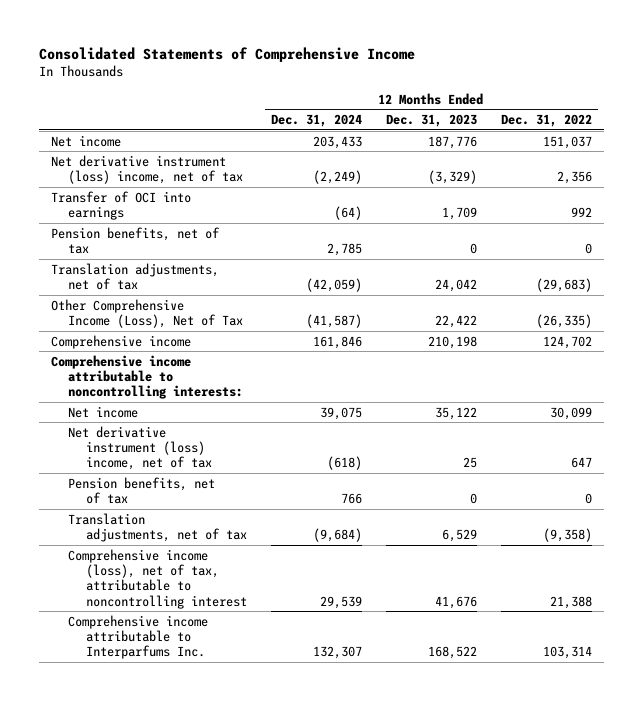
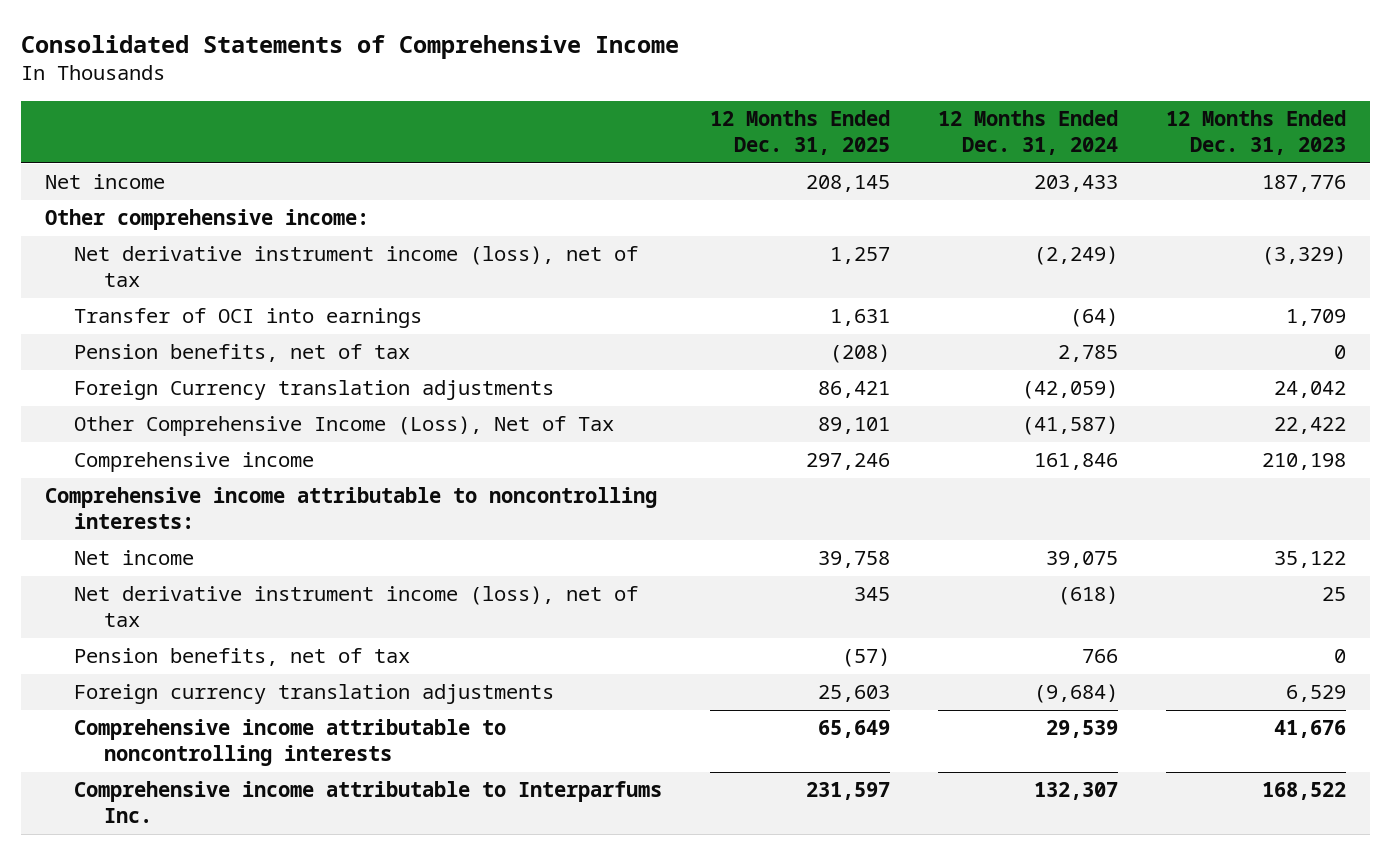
- | 12 Months Ended Dec. 31, 2024 | 12 Months Ended Dec. 31, 2023 | 12 Months Ended Dec. 31, 2022
+ | 12 Months Ended Dec. 31, 2025 | 12 Months Ended Dec. 31, 2024 | 12 Months Ended Dec. 31, 2023
- Net derivative instrument (loss) income, net of tax | (2,249) | (3,329) | 2,356
+ Other comprehensive income:
+ Net derivative instrument income (loss), net of tax | 1,257 | (2,249) | (3,329)
- Translation adjustments, net of tax | (42,059) | 24,042 | (29,683)
+ Foreign Currency translation adjustments | 86,421 | (42,059) | 24,042
- Net derivative instrument (loss) income, net of tax | (618) | 25 | 647
+ Net derivative instrument income (loss), net of tax | 345 | (618) | 25
- Translation adjustments, net of tax | (9,684) | 6,529 | (9,358)
- Comprehensive income (loss), net of tax, attributable to noncontrolling interest | 29,539 | 41,676 | 21,388
+ Foreign currency translation adjustments | 25,603 | (9,684) | 6,529
+ Comprehensive income attributable to noncontrolling interests | 65,649 | 29,539 | 41,676

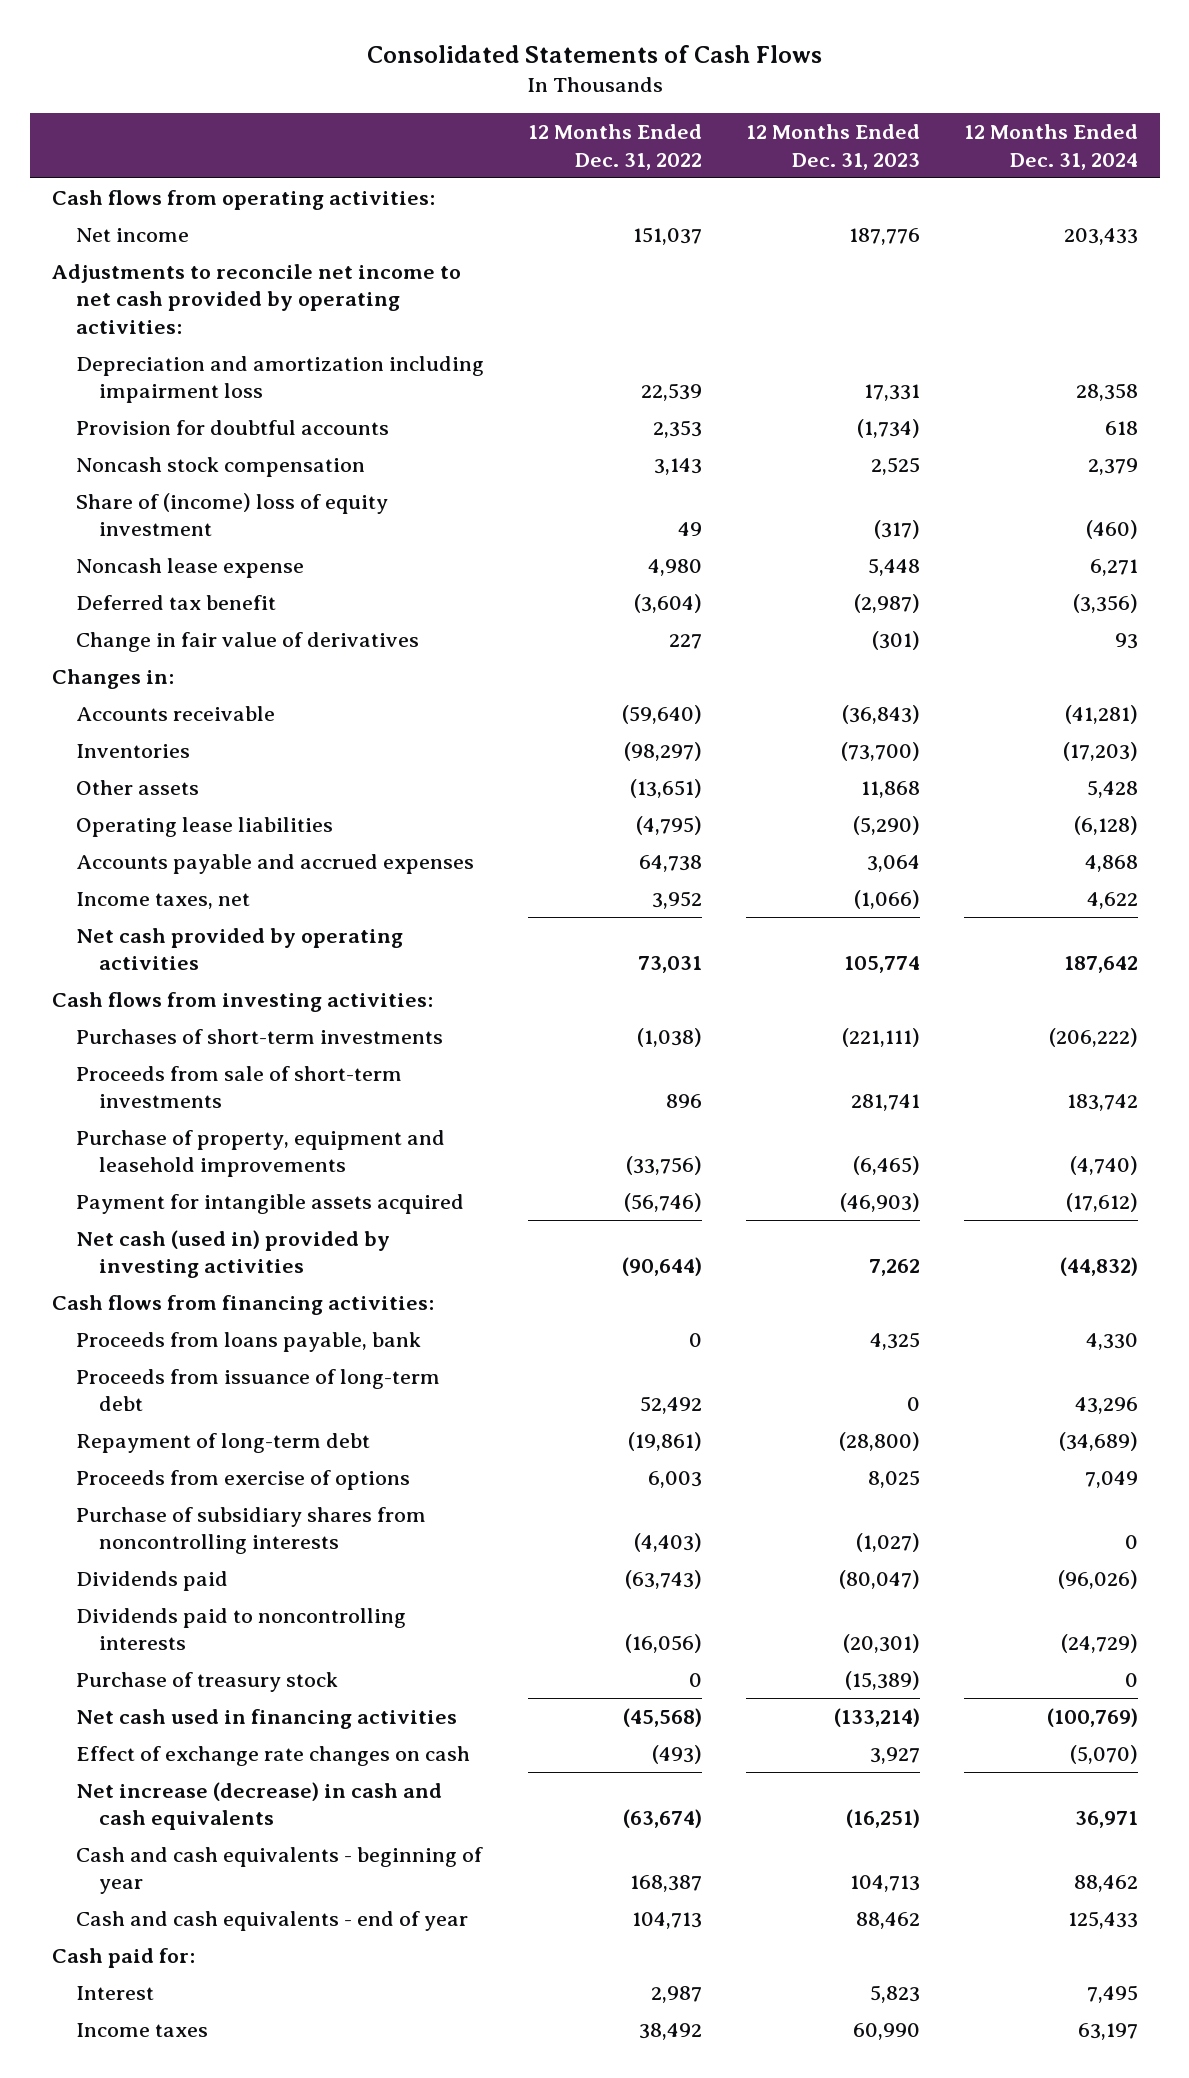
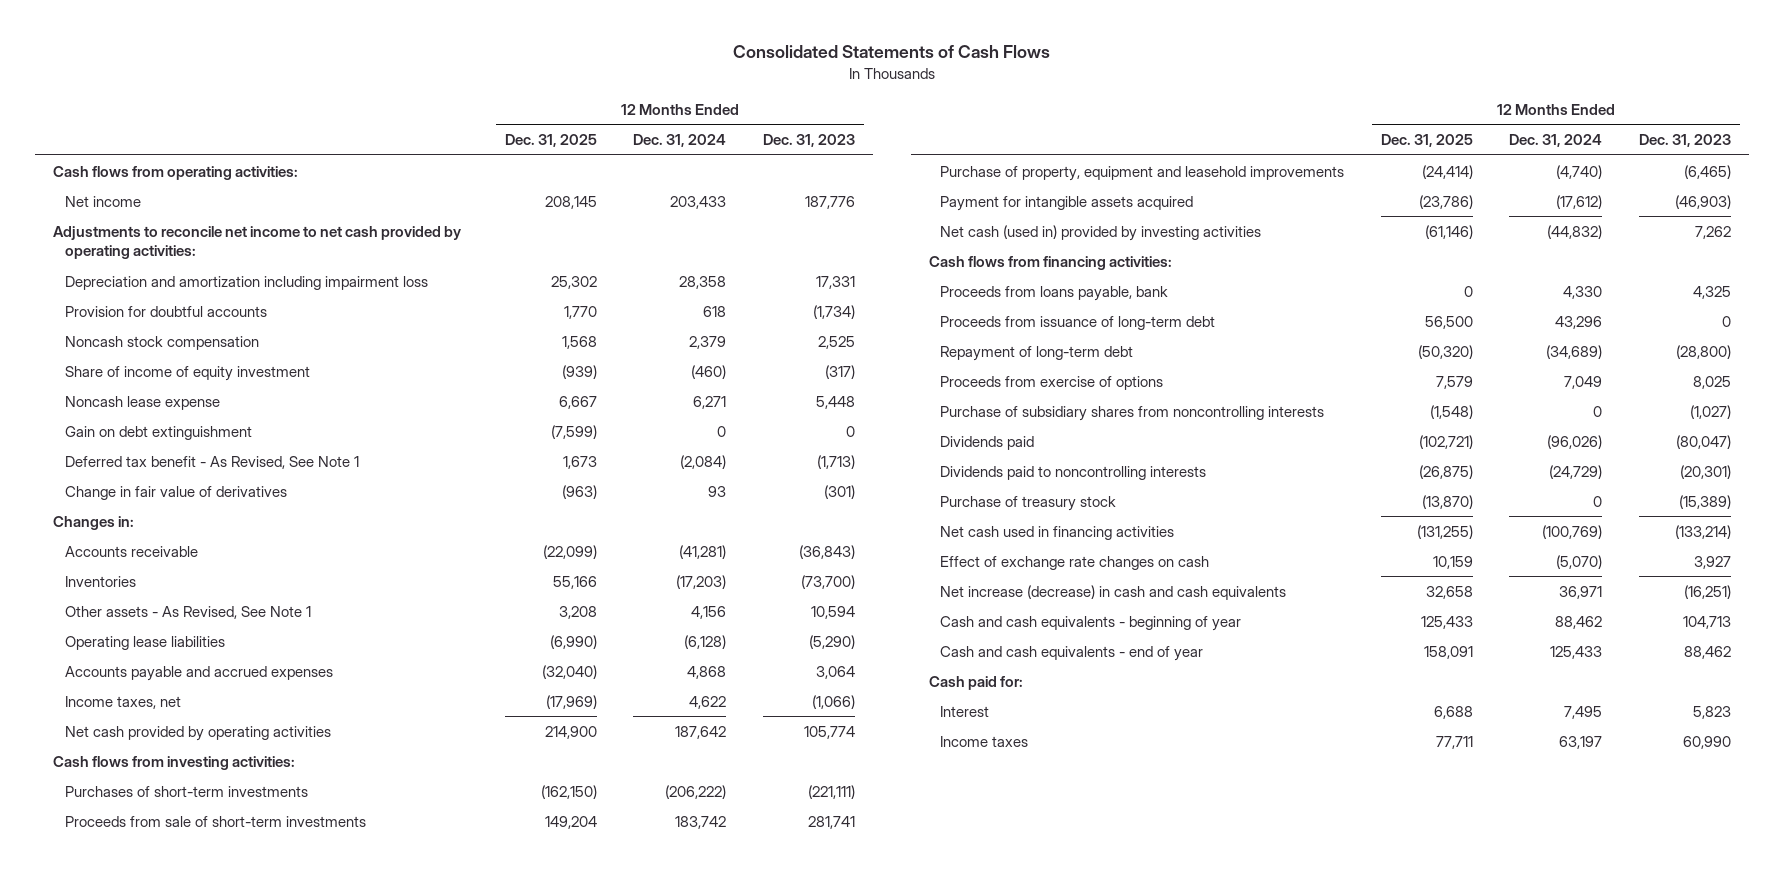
- | 12 Months Ended Dec. 31, 2022 | 12 Months Ended Dec. 31, 2023 | 12 Months Ended Dec. 31, 2024
+ | 12 Months Ended Dec. 31, 2025 | 12 Months Ended Dec. 31, 2024 | 12 Months Ended Dec. 31, 2023
- Share of (income) loss of equity investment | 49 | (317) | (460)
+ Share of income of equity investment | (939) | (460) | (317)
- Deferred tax benefit | (3,604) | (2,987) | (3,356)
+ Gain on debt extinguishment | (7,599) | 0 | 0
+ Deferred tax benefit - As Revised, See Note 1 | 1,673 | (2,084) | (1,713)
- Other assets | (13,651) | 11,868 | 5,428
+ Other assets - As Revised, See Note 1 | 3,208 | 4,156 | 10,594

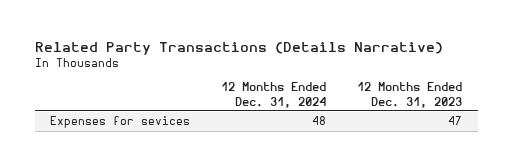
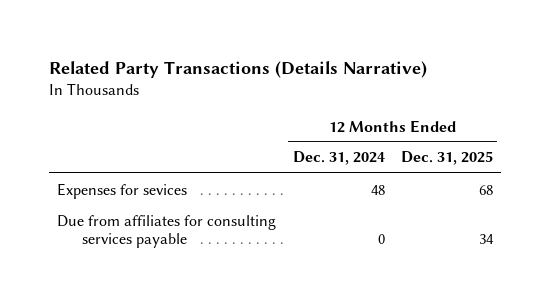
- | 12 Months Ended Dec. 31, 2024 | 12 Months Ended Dec. 31, 2023
+ | 12 Months Ended Dec. 31, 2024 | 12 Months Ended Dec. 31, 2025
+ Due from affiliates for consulting services payable | 0 | 34

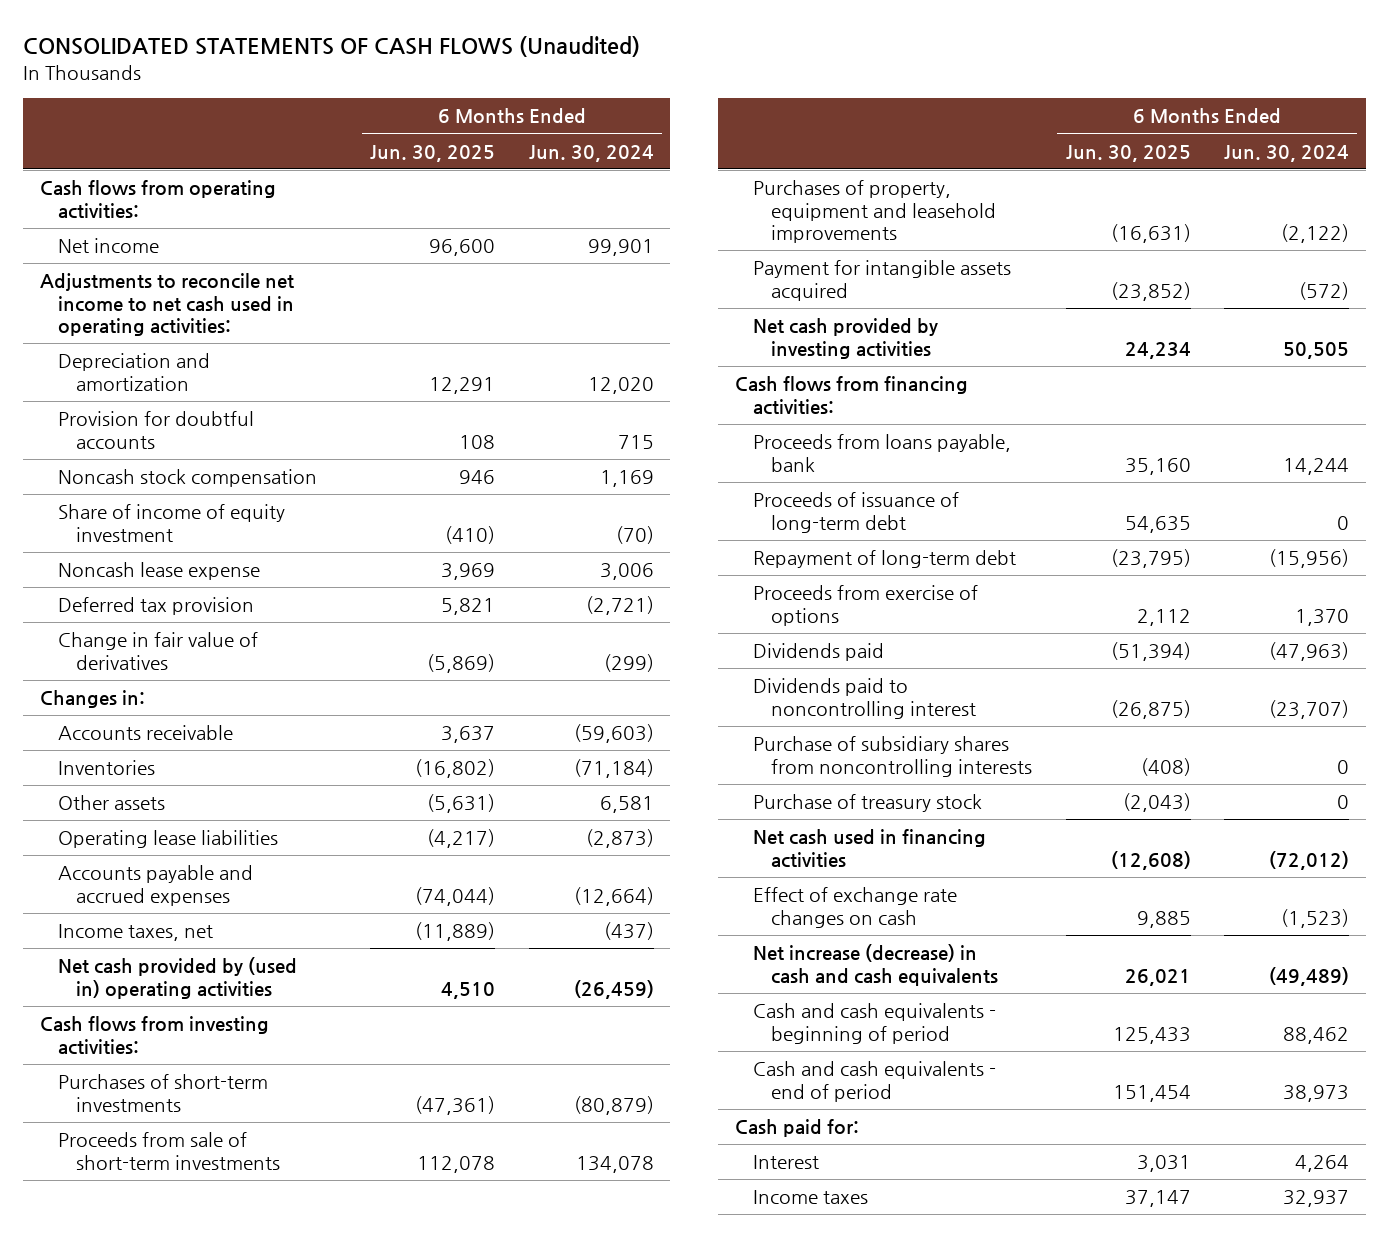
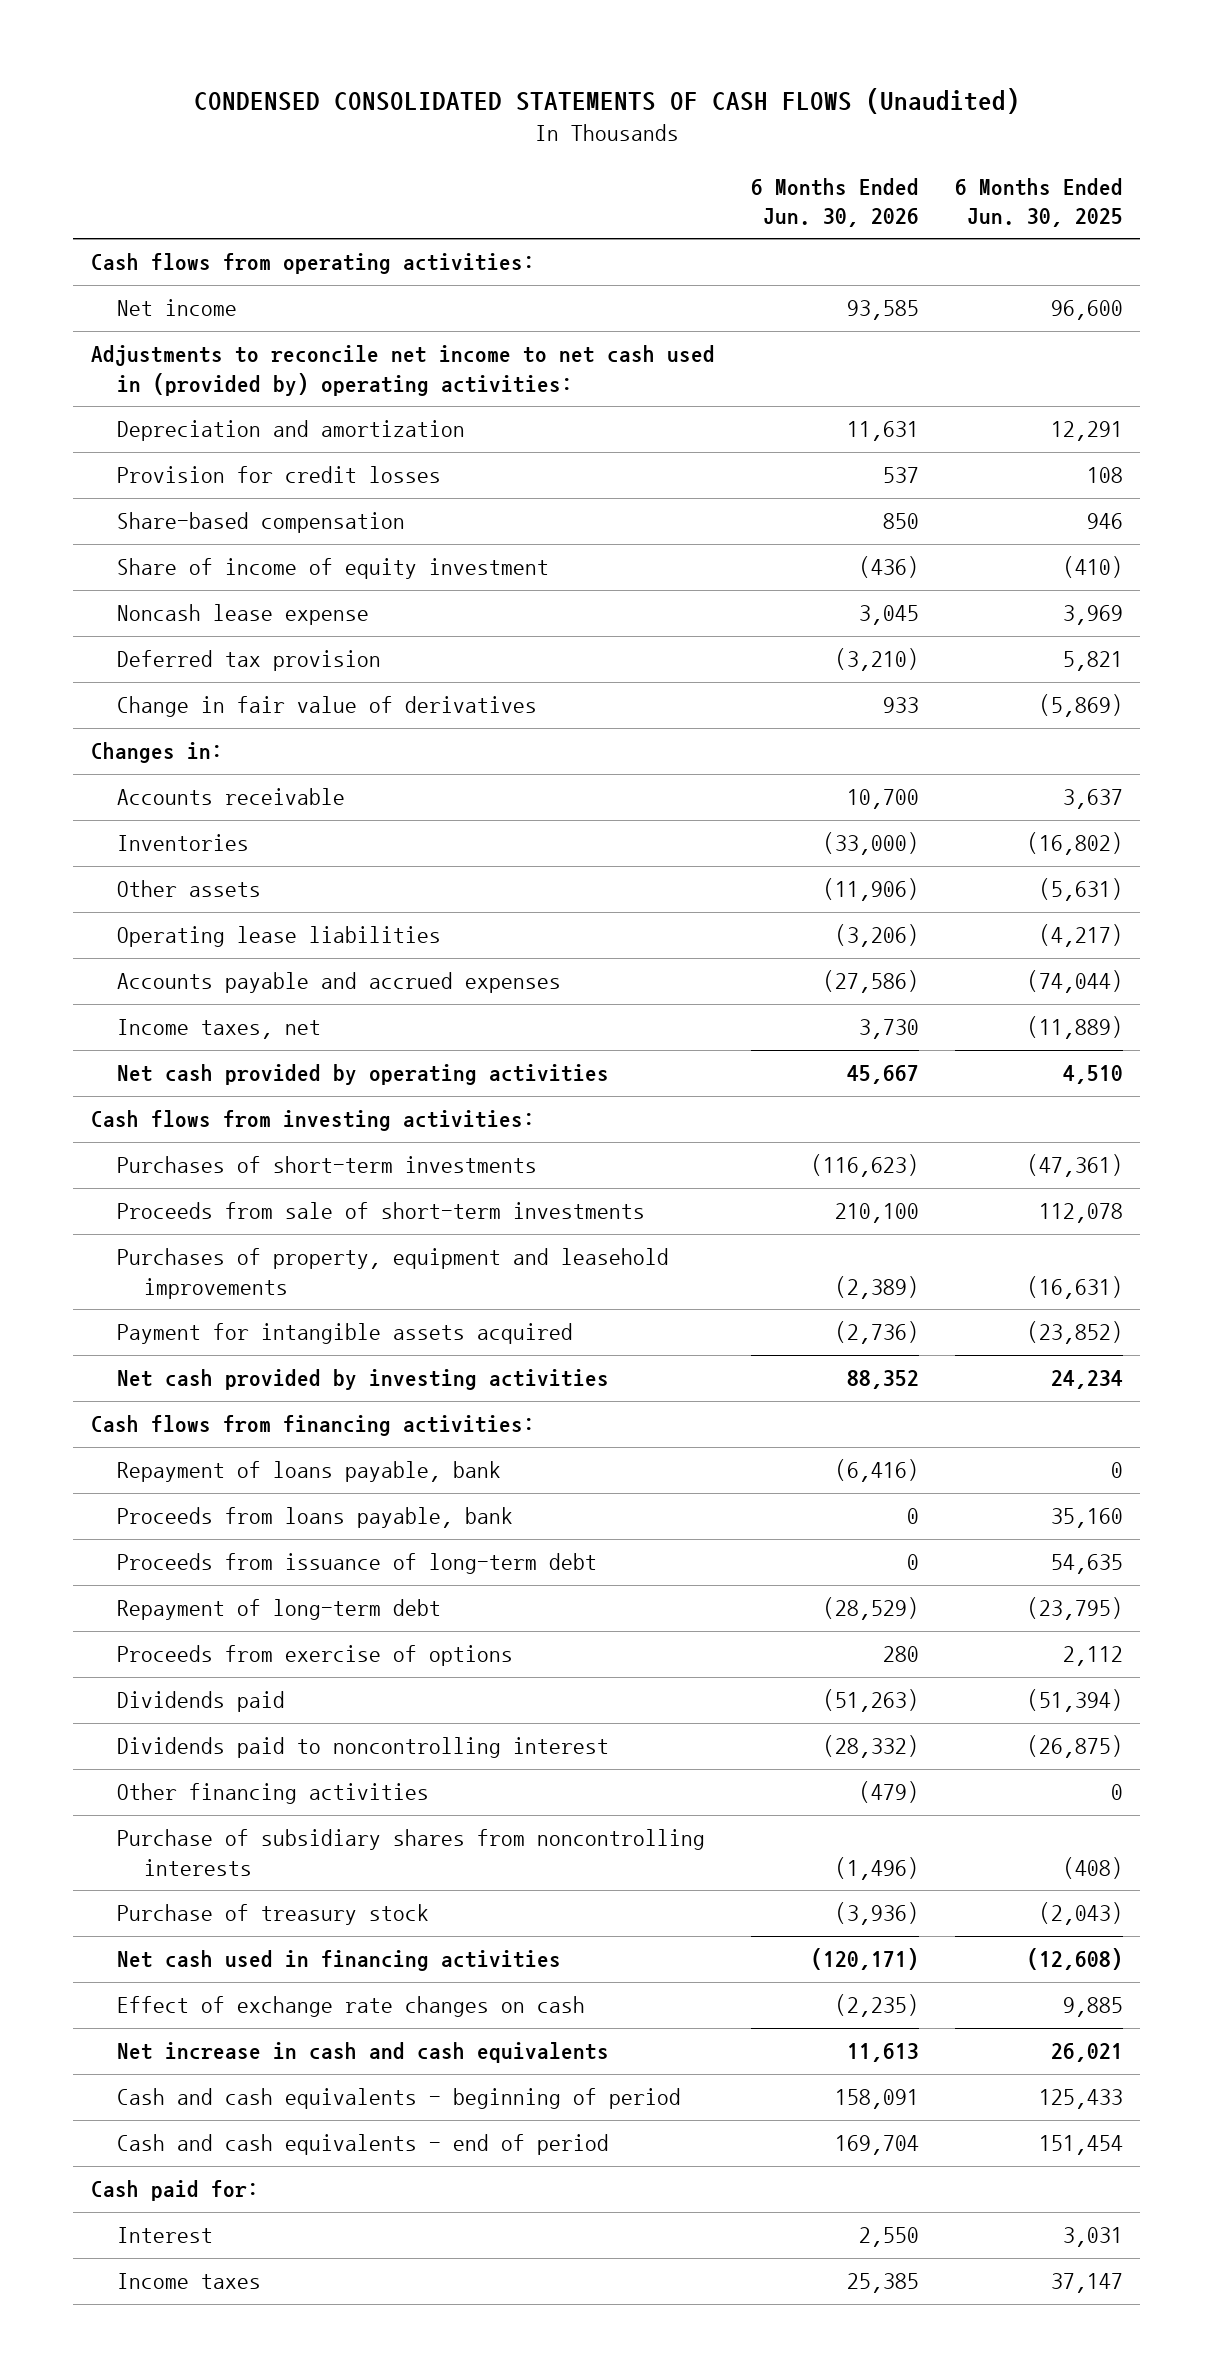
- CONSOLIDATED STATEMENTS OF CASH FLOWS (Unaudited)
+ CONDENSED CONSOLIDATED STATEMENTS OF CASH FLOWS (Unaudited)
- | 6 Months Ended Jun. 30, 2025 | 6 Months Ended Jun. 30, 2024
+ | 6 Months Ended Jun. 30, 2026 | 6 Months Ended Jun. 30, 2025
- Adjustments to reconcile net income to net cash used in operating activities:
+ Adjustments to reconcile net income to net cash used in (provided by) operating activities:
- Provision for doubtful accounts | 108 | 715
- Noncash stock compensation | 946 | 1,169
+ Provision for credit losses | 537 | 108
+ Share-based compensation | 850 | 946
- Net cash provided by (used in) operating activities | 4,510 | (26,459)
+ Net cash provided by operating activities | 45,667 | 4,510
+ Repayment of loans payable, bank | (6,416) | 0
- Proceeds of issuance of long-term debt | 54,635 | 0
+ Proceeds from issuance of long-term debt | 0 | 54,635
+ Other financing activities | (479) | 0
- Net increase (decrease) in cash and cash equivalents | 26,021 | (49,489)
+ Net increase in cash and cash equivalents | 11,613 | 26,021

